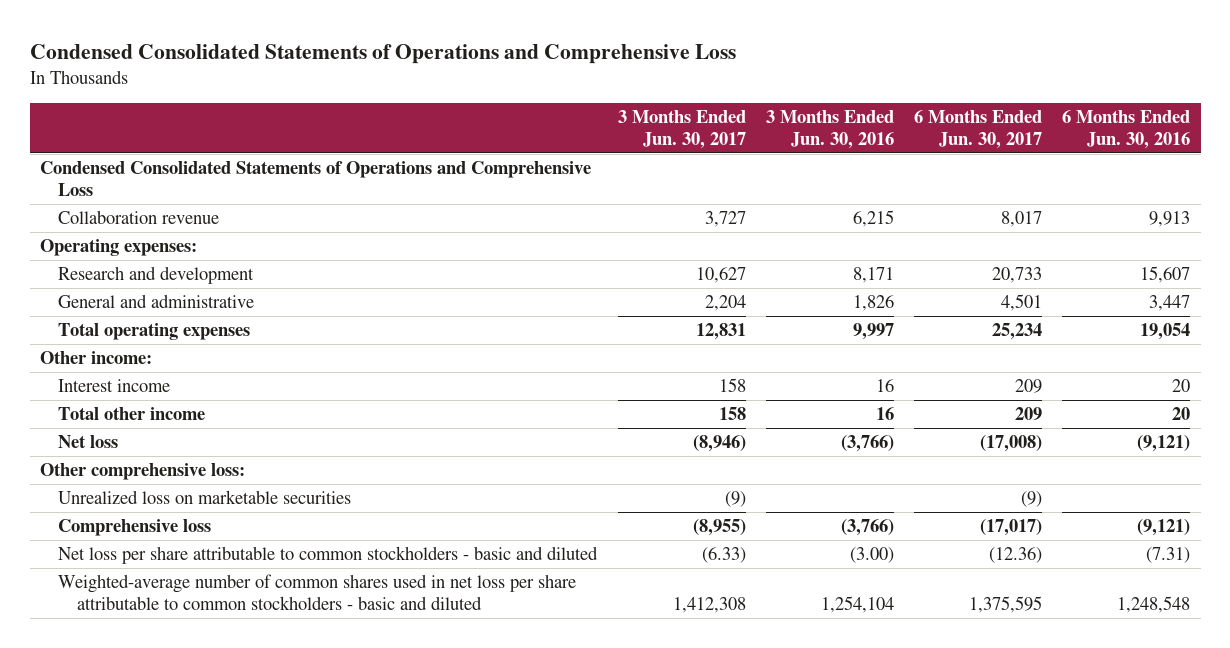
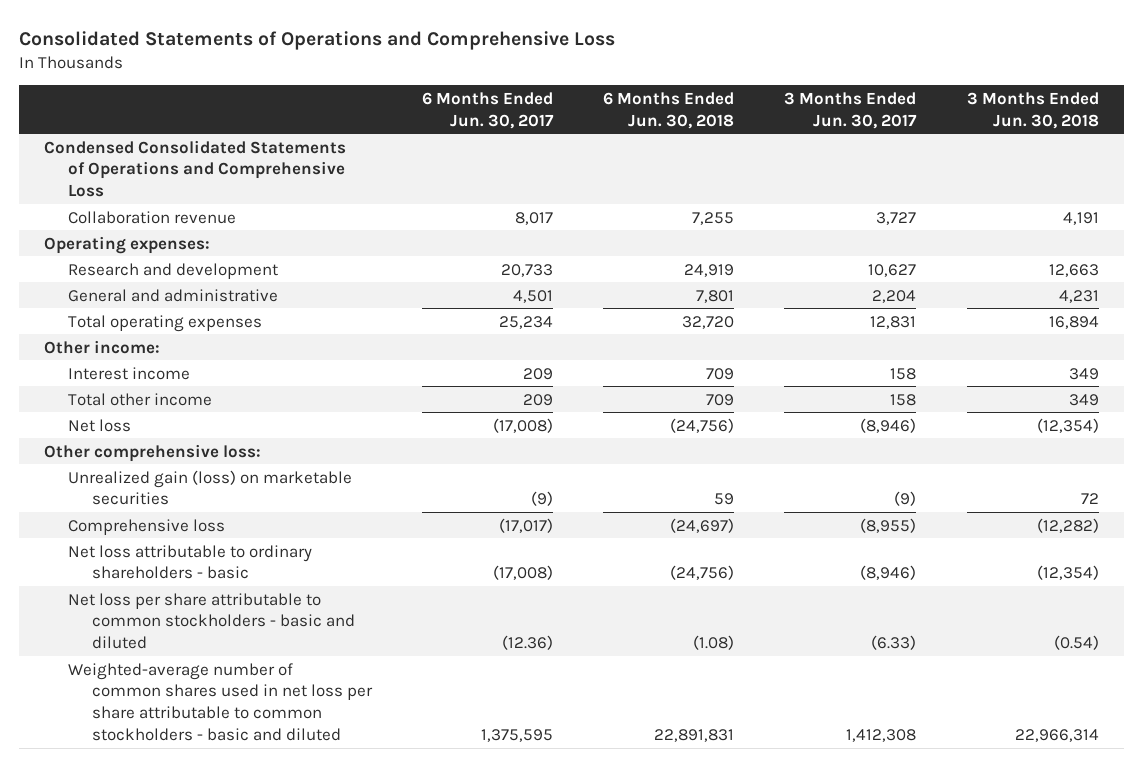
- Condensed Consolidated Statements of Operations and Comprehensive Loss
+ Consolidated Statements of Operations and Comprehensive Loss
- | 3 Months Ended Jun. 30, 2017 | 3 Months Ended Jun. 30, 2016 | 6 Months Ended Jun. 30, 2017 | 6 Months Ended Jun. 30, 2016
+ | 6 Months Ended Jun. 30, 2017 | 6 Months Ended Jun. 30, 2018 | 3 Months Ended Jun. 30, 2017 | 3 Months Ended Jun. 30, 2018
- Unrealized loss on marketable securities | (9) | | (9) |
+ Unrealized gain (loss) on marketable securities | (9) | 59 | (9) | 72
+ Net loss attributable to ordinary shareholders - basic | (17,008) | (24,756) | (8,946) | (12,354)

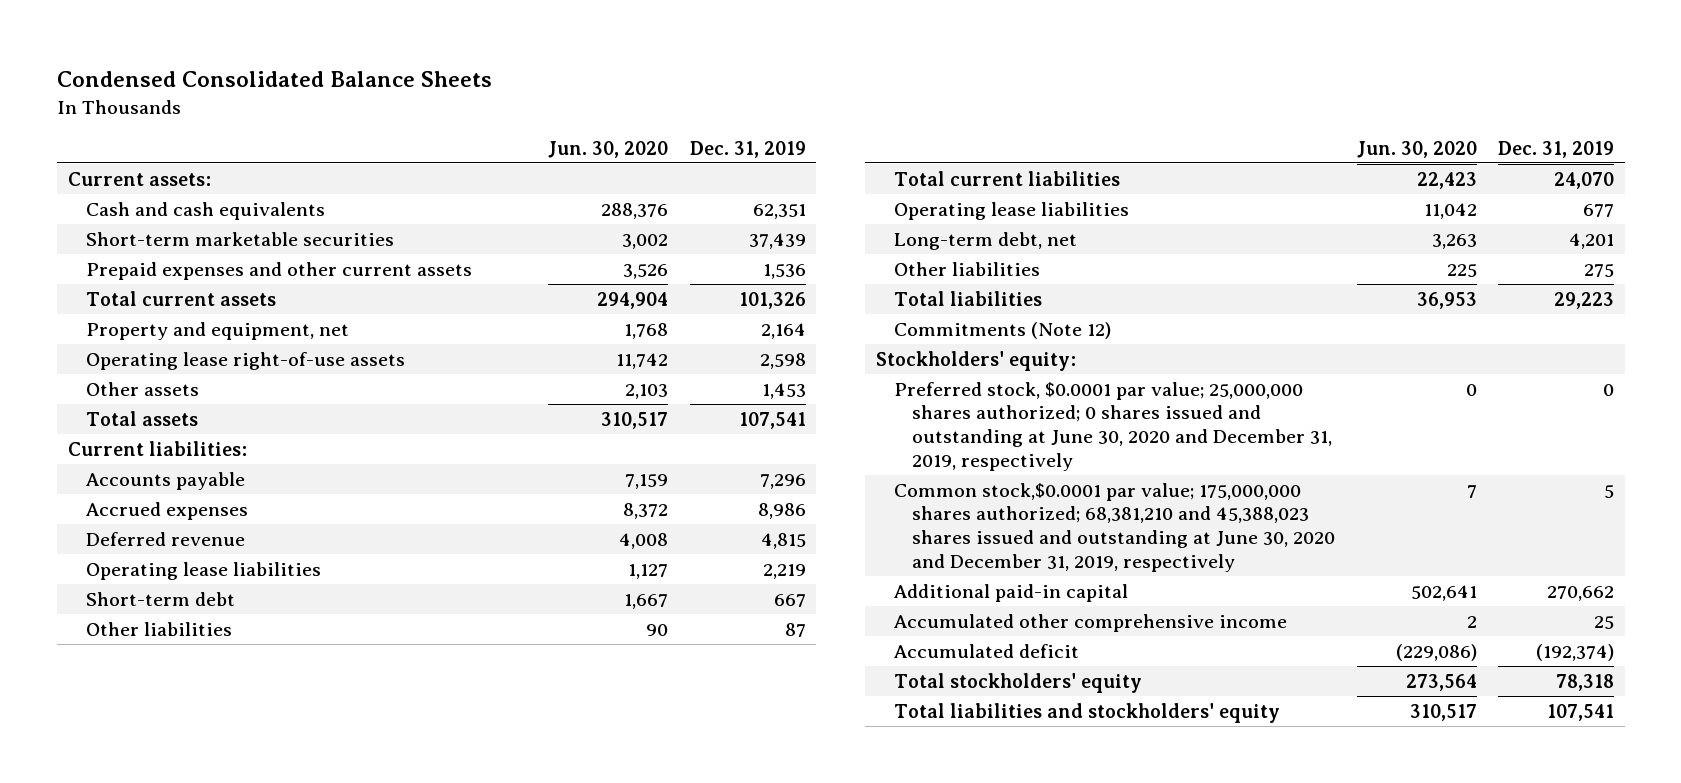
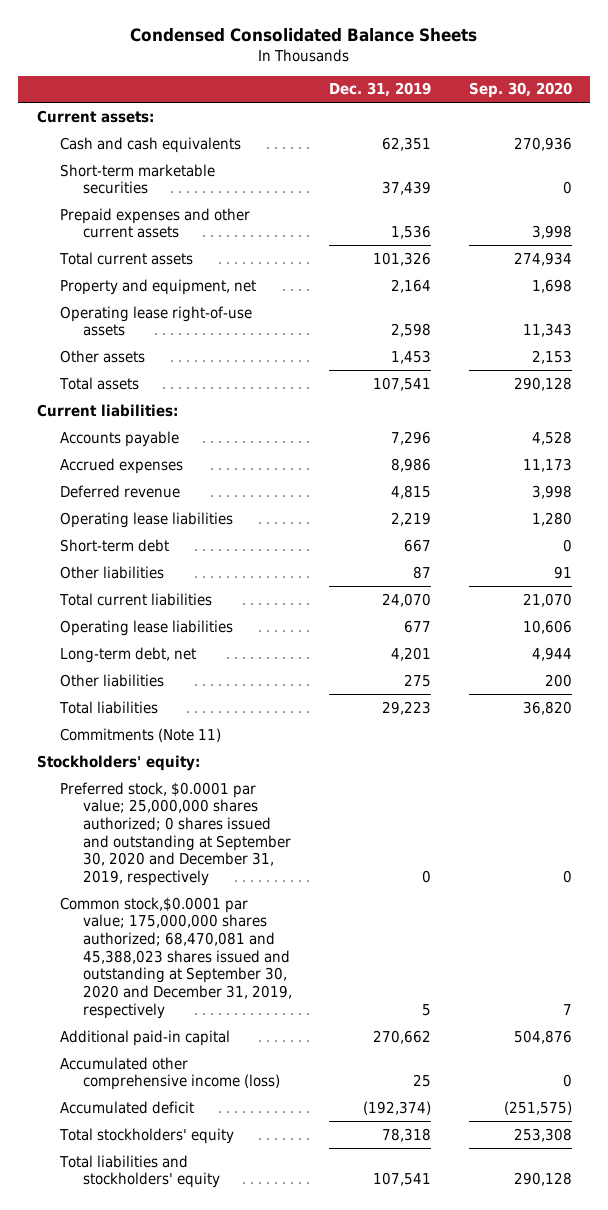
- | Jun. 30, 2020 | Dec. 31, 2019
+ | Dec. 31, 2019 | Sep. 30, 2020
- Commitments (Note 12)
+ Commitments (Note 11)
- Preferred stock, $0.0001 par value; 25,000,000 shares authorized; 0 shares issued and outstanding at June 30, 2020 and December 31, 2019, respectively | 0 | 0
- Common stock,$0.0001 par value; 175,000,000 shares authorized; 68,381,210 and 45,388,023 shares issued and outstanding at June 30, 2020 and December 31, 2019, respectively | 7 | 5
+ Preferred stock, $0.0001 par value; 25,000,000 shares authorized; 0 shares issued and outstanding at September 30, 2020 and December 31, 2019, respectively | 0 | 0
+ Common stock,$0.0001 par value; 175,000,000 shares authorized; 68,470,081 and 45,388,023 shares issued and outstanding at September 30, 2020 and December 31, 2019, respectively | 5 | 7
- Accumulated other comprehensive income | 2 | 25
+ Accumulated other comprehensive income (loss) | 25 | 0

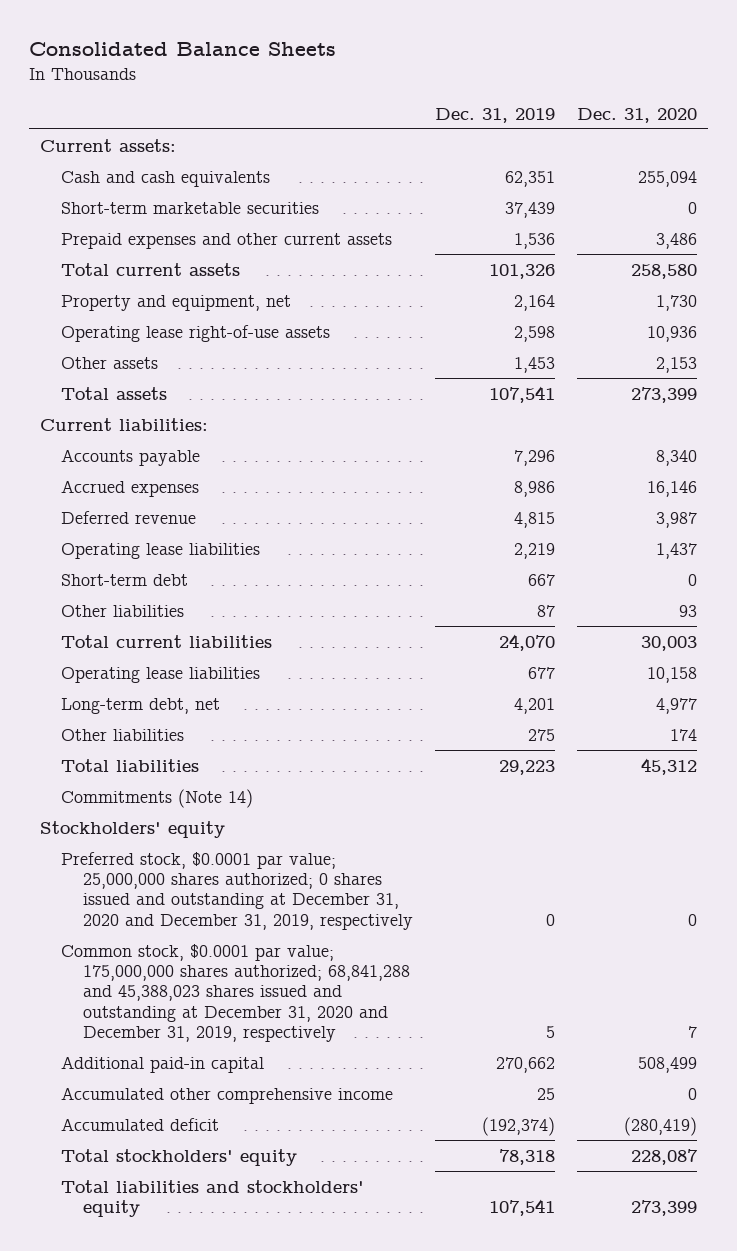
- Condensed Consolidated Balance Sheets
+ Consolidated Balance Sheets
- | Dec. 31, 2019 | Sep. 30, 2020
+ | Dec. 31, 2019 | Dec. 31, 2020
- Commitments (Note 11)
- Stockholders' equity:
- Preferred stock, $0.0001 par value; 25,000,000 shares authorized; 0 shares issued and outstanding at September 30, 2020 and December 31, 2019, respectively | 0 | 0
- Common stock,$0.0001 par value; 175,000,000 shares authorized; 68,470,081 and 45,388,023 shares issued and outstanding at September 30, 2020 and December 31, 2019, respectively | 5 | 7
+ Commitments (Note 14)
+ Stockholders' equity
+ Preferred stock, $0.0001 par value; 25,000,000 shares authorized; 0 shares issued and outstanding at December 31, 2020 and December 31, 2019, respectively | 0 | 0
+ Common stock, $0.0001 par value; 175,000,000 shares authorized; 68,841,288 and 45,388,023 shares issued and outstanding at December 31, 2020 and December 31, 2019, respectively | 5 | 7
- Accumulated other comprehensive income (loss) | 25 | 0
+ Accumulated other comprehensive income | 25 | 0

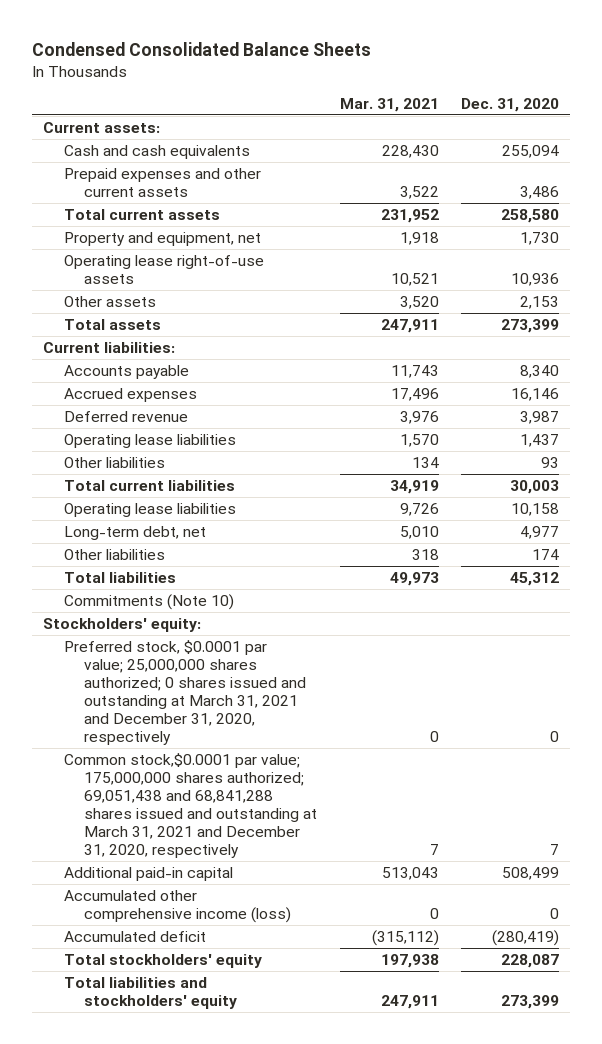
- Consolidated Balance Sheets
+ Condensed Consolidated Balance Sheets
- | Dec. 31, 2019 | Dec. 31, 2020
+ | Mar. 31, 2021 | Dec. 31, 2020
- Short-term marketable securities | 37,439 | 0
- Short-term debt | 667 | 0
- Commitments (Note 14)
- Stockholders' equity
- Preferred stock, $0.0001 par value; 25,000,000 shares authorized; 0 shares issued and outstanding at December 31, 2020 and December 31, 2019, respectively | 0 | 0
- Common stock, $0.0001 par value; 175,000,000 shares authorized; 68,841,288 and 45,388,023 shares issued and outstanding at December 31, 2020 and December 31, 2019, respectively | 5 | 7
+ Commitments (Note 10)
+ Stockholders' equity:
+ Preferred stock, $0.0001 par value; 25,000,000 shares authorized; 0 shares issued and outstanding at March 31, 2021 and December 31, 2020, respectively | 0 | 0
+ Common stock,$0.0001 par value; 175,000,000 shares authorized; 69,051,438 and 68,841,288 shares issued and outstanding at March 31, 2021 and December 31, 2020, respectively | 7 | 7
- Accumulated other comprehensive income | 25 | 0
+ Accumulated other comprehensive income (loss) | 0 | 0

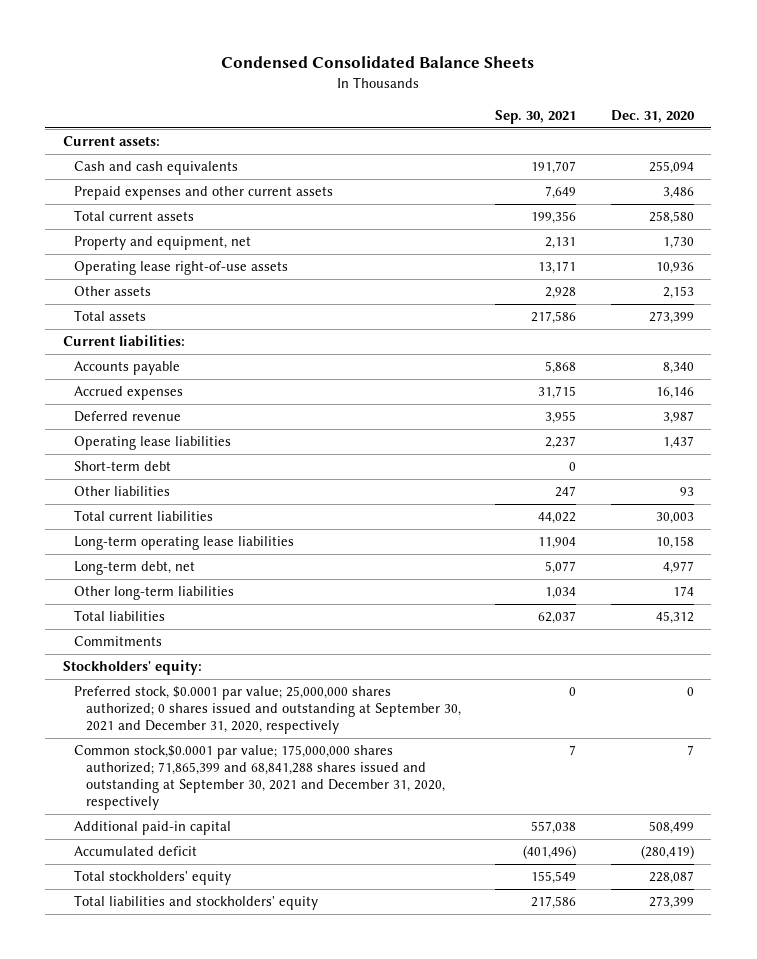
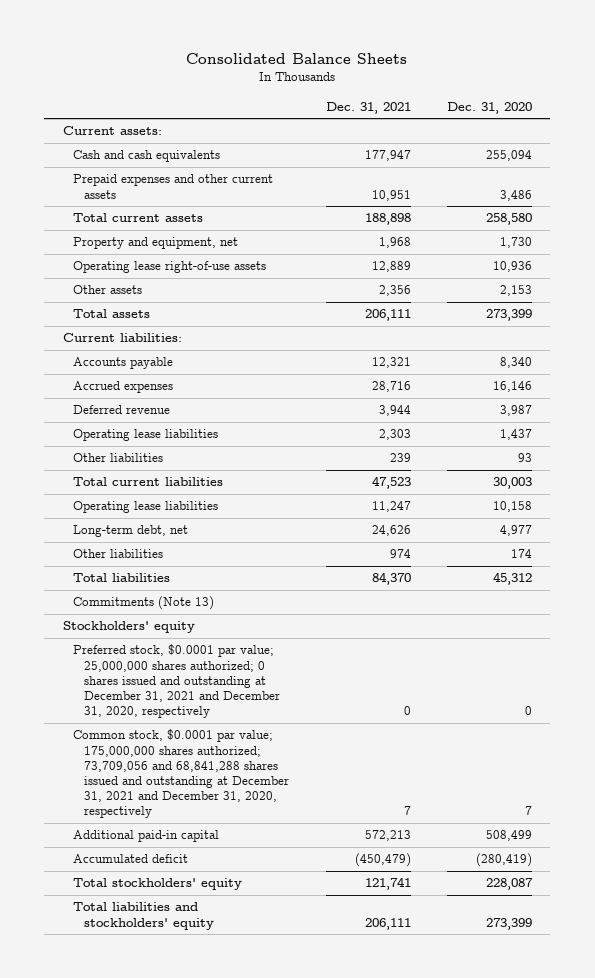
- Condensed Consolidated Balance Sheets
+ Consolidated Balance Sheets
- | Sep. 30, 2021 | Dec. 31, 2020
+ | Dec. 31, 2021 | Dec. 31, 2020
- Short-term debt | 0 |
- Long-term operating lease liabilities | 11,904 | 10,158
+ Operating lease liabilities | 11,247 | 10,158
- Other long-term liabilities | 1,034 | 174
+ Other liabilities | 974 | 174
- Commitments
- Stockholders' equity:
- Preferred stock, $0.0001 par value; 25,000,000 shares authorized; 0 shares issued and outstanding at September 30, 2021 and December 31, 2020, respectively | 0 | 0
- Common stock,$0.0001 par value; 175,000,000 shares authorized; 71,865,399 and 68,841,288 shares issued and outstanding at September 30, 2021 and December 31, 2020, respectively | 7 | 7
+ Commitments (Note 13)
+ Stockholders' equity
+ Preferred stock, $0.0001 par value; 25,000,000 shares authorized; 0 shares issued and outstanding at December 31, 2021 and December 31, 2020, respectively | 0 | 0
+ Common stock, $0.0001 par value; 175,000,000 shares authorized; 73,709,056 and 68,841,288 shares issued and outstanding at December 31, 2021 and December 31, 2020, respectively | 7 | 7

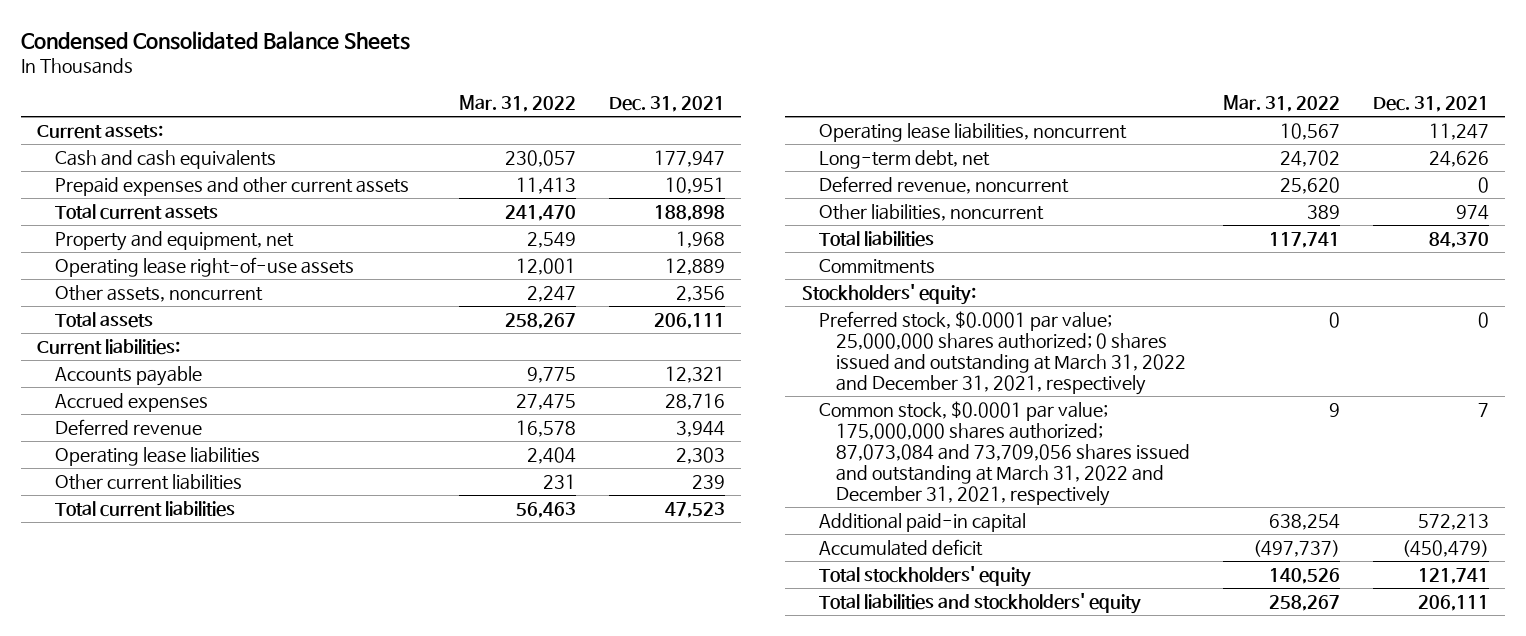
- Consolidated Balance Sheets
+ Condensed Consolidated Balance Sheets
- | Dec. 31, 2021 | Dec. 31, 2020
+ | Mar. 31, 2022 | Dec. 31, 2021
- Other assets | 2,356 | 2,153
+ Other assets, noncurrent | 2,247 | 2,356
- Other liabilities | 239 | 93
+ Other current liabilities | 231 | 239
- Operating lease liabilities | 11,247 | 10,158
+ Operating lease liabilities, noncurrent | 10,567 | 11,247
- Other liabilities | 974 | 174
+ Deferred revenue, noncurrent | 25,620 | 0
+ Other liabilities, noncurrent | 389 | 974
- Commitments (Note 13)
- Stockholders' equity
- Preferred stock, $0.0001 par value; 25,000,000 shares authorized; 0 shares issued and outstanding at December 31, 2021 and December 31, 2020, respectively | 0 | 0
- Common stock, $0.0001 par value; 175,000,000 shares authorized; 73,709,056 and 68,841,288 shares issued and outstanding at December 31, 2021 and December 31, 2020, respectively | 7 | 7
+ Commitments
+ Stockholders' equity:
+ Preferred stock, $0.0001 par value; 25,000,000 shares authorized; 0 shares issued and outstanding at March 31, 2022 and December 31, 2021, respectively | 0 | 0
+ Common stock, $0.0001 par value; 175,000,000 shares authorized; 87,073,084 and 73,709,056 shares issued and outstanding at March 31, 2022 and December 31, 2021, respectively | 9 | 7

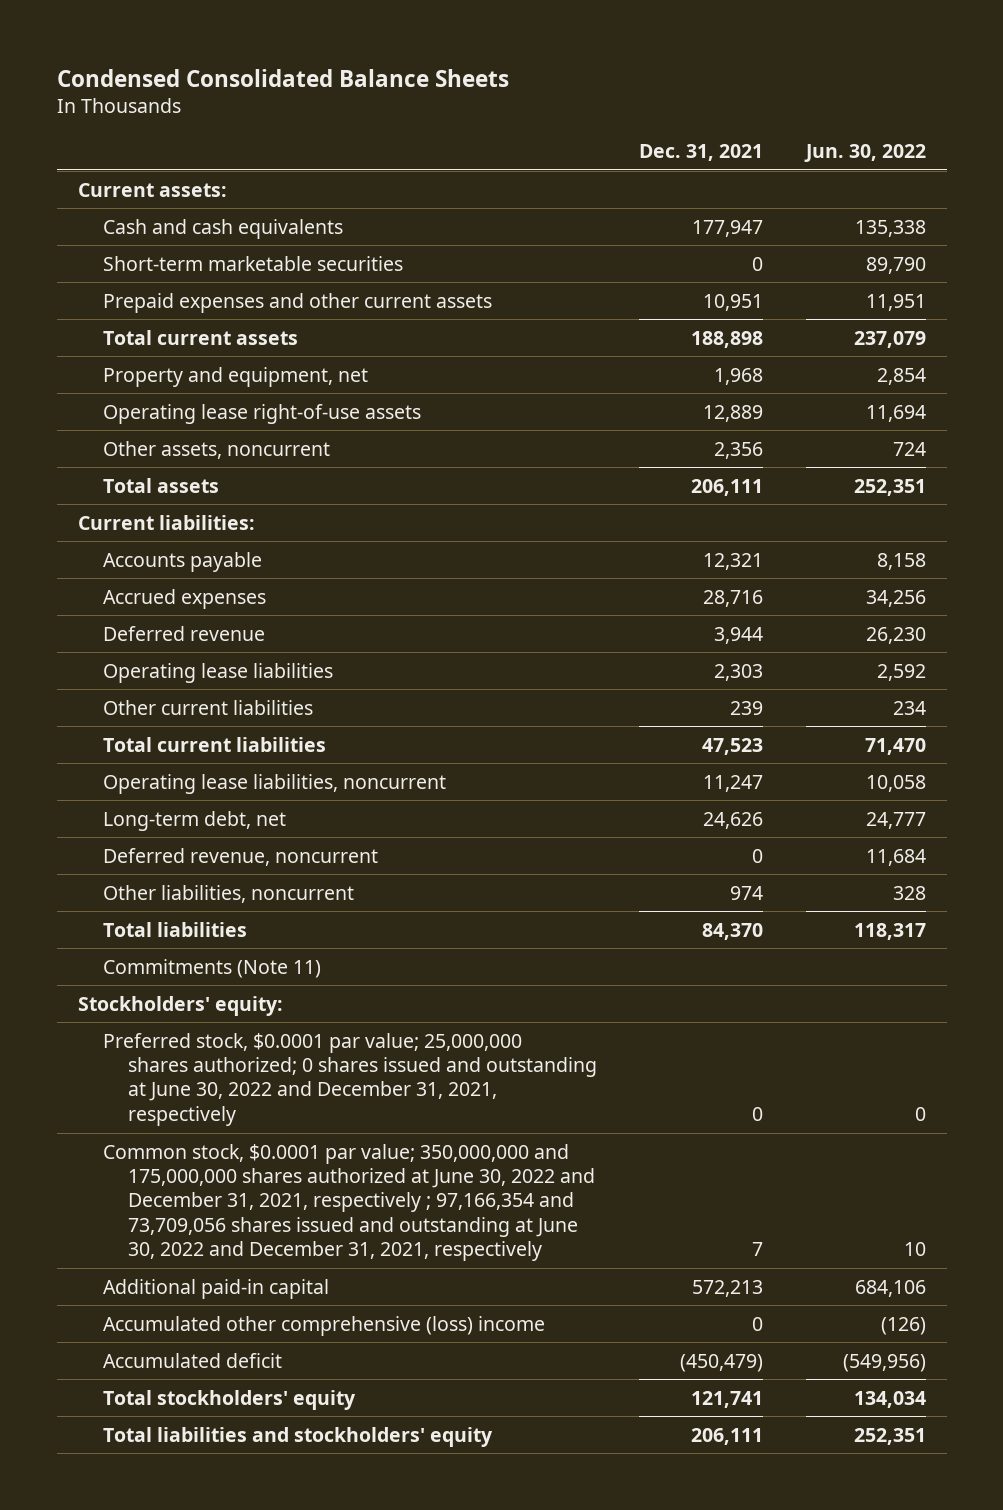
- | Mar. 31, 2022 | Dec. 31, 2021
+ | Dec. 31, 2021 | Jun. 30, 2022
+ Short-term marketable securities | 0 | 89,790
- Commitments
+ Commitments (Note 11)
- Preferred stock, $0.0001 par value; 25,000,000 shares authorized; 0 shares issued and outstanding at March 31, 2022 and December 31, 2021, respectively | 0 | 0
- Common stock, $0.0001 par value; 175,000,000 shares authorized; 87,073,084 and 73,709,056 shares issued and outstanding at March 31, 2022 and December 31, 2021, respectively | 9 | 7
+ Preferred stock, $0.0001 par value; 25,000,000 shares authorized; 0 shares issued and outstanding at June 30, 2022 and December 31, 2021, respectively | 0 | 0
+ Common stock, $0.0001 par value; 350,000,000 and 175,000,000 shares authorized at June 30, 2022 and December 31, 2021, respectively ; 97,166,354 and 73,709,056 shares issued and outstanding at June 30, 2022 and December 31, 2021, respectively | 7 | 10
+ Accumulated other comprehensive (loss) income | 0 | (126)

